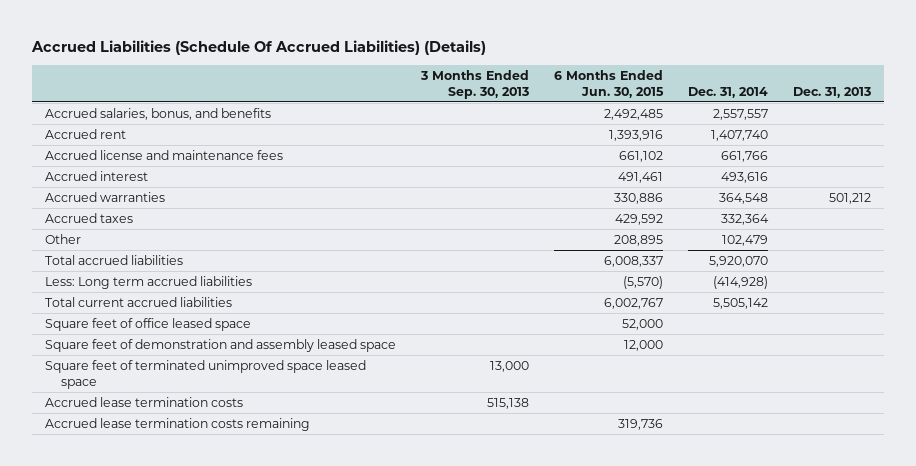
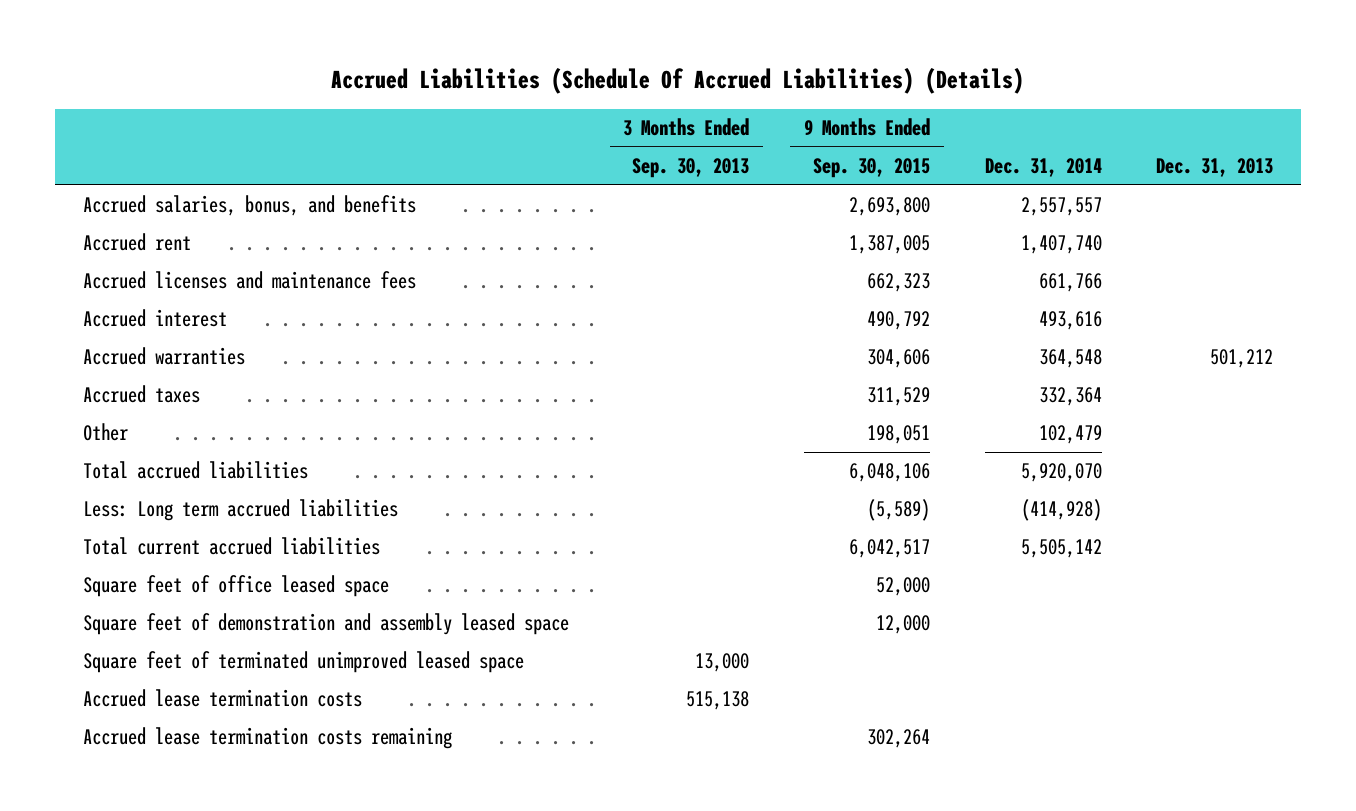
- | 3 Months Ended Sep. 30, 2013 | 6 Months Ended Jun. 30, 2015 | Dec. 31, 2014 | Dec. 31, 2013
+ | 3 Months Ended Sep. 30, 2013 | 9 Months Ended Sep. 30, 2015 | Dec. 31, 2014 | Dec. 31, 2013
- Accrued license and maintenance fees | | 661,102 | 661,766 |
+ Accrued licenses and maintenance fees | | 662,323 | 661,766 |
- Square feet of terminated unimproved space leased space | 13,000 | | |
+ Square feet of terminated unimproved leased space | 13,000 | | |

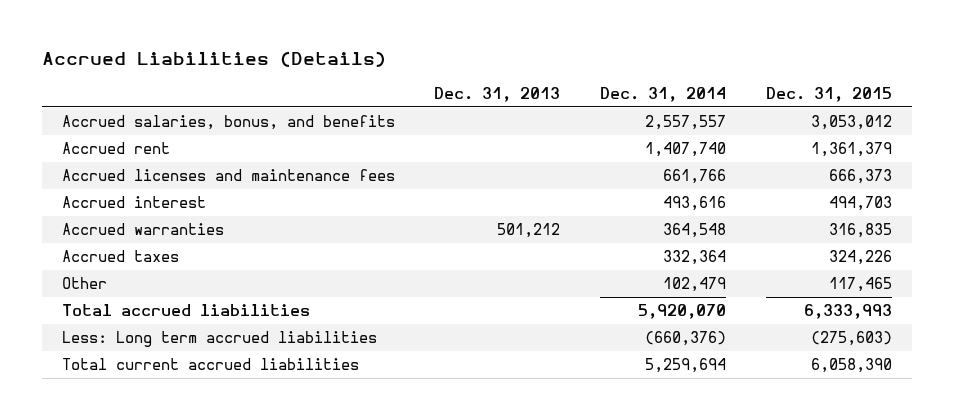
- Accrued Liabilities (Schedule Of Accrued Liabilities) (Details)
+ Accrued Liabilities (Details)
- | 3 Months Ended Sep. 30, 2013 | 9 Months Ended Sep. 30, 2015 | Dec. 31, 2014 | Dec. 31, 2013
+ | Dec. 31, 2013 | Dec. 31, 2014 | Dec. 31, 2015
- Less: Long term accrued liabilities | | (5,589) | (414,928) |
- Total current accrued liabilities | | 6,042,517 | 5,505,142 |
- Square feet of office leased space | | 52,000 | |
- Square feet of demonstration and assembly leased space | | 12,000 | |
- Square feet of terminated unimproved leased space | 13,000 | | |
- Accrued lease termination costs | 515,138 | | |
- Accrued lease termination costs remaining | | 302,264 | |
+ Less: Long term accrued liabilities | | (660,376) | (275,603)
+ Total current accrued liabilities | | 5,259,694 | 6,058,390

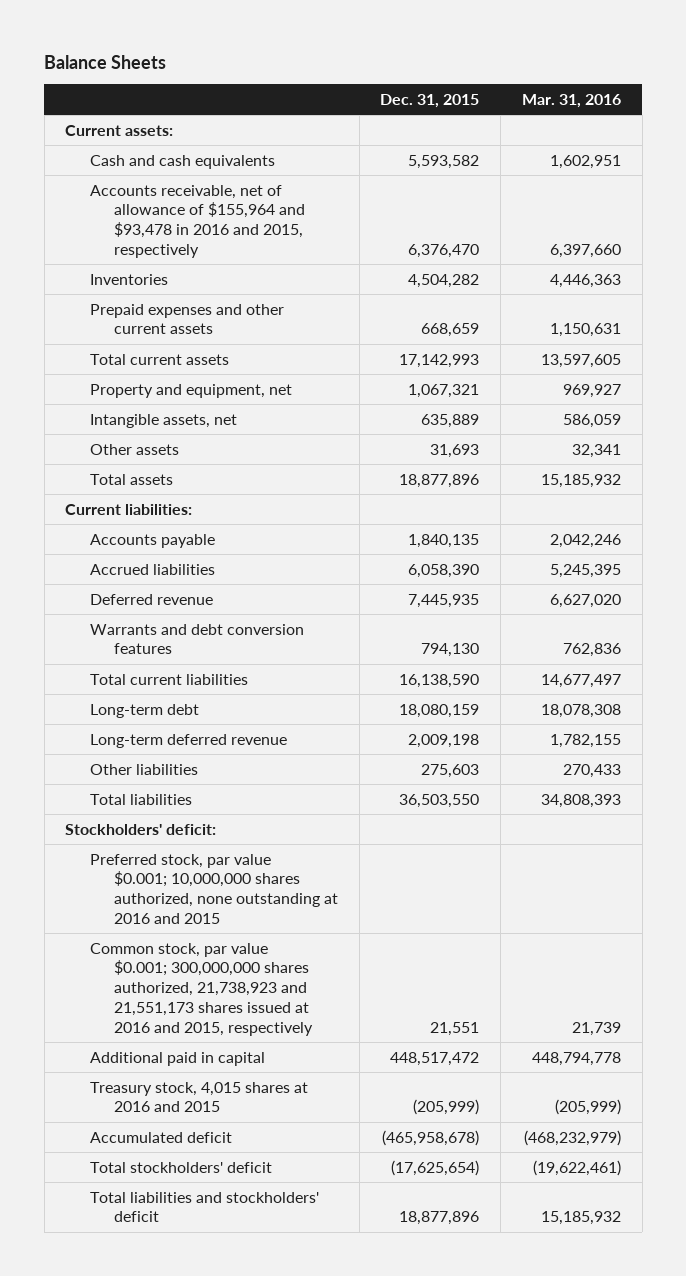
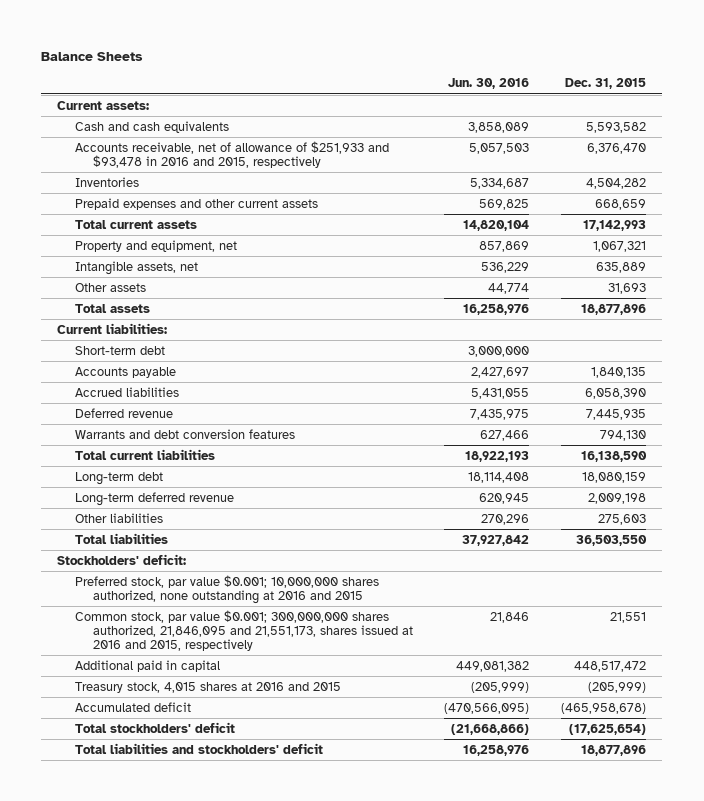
- | Dec. 31, 2015 | Mar. 31, 2016
+ | Jun. 30, 2016 | Dec. 31, 2015
- Accounts receivable, net of allowance of $155,964 and $93,478 in 2016 and 2015, respectively | 6,376,470 | 6,397,660
+ Accounts receivable, net of allowance of $251,933 and $93,478 in 2016 and 2015, respectively | 5,057,503 | 6,376,470
+ Short-term debt | 3,000,000 |
- Common stock, par value $0.001; 300,000,000 shares authorized, 21,738,923 and 21,551,173 shares issued at 2016 and 2015, respectively | 21,551 | 21,739
+ Common stock, par value $0.001; 300,000,000 shares authorized, 21,846,095 and 21,551,173, shares issued at 2016 and 2015, respectively | 21,846 | 21,551

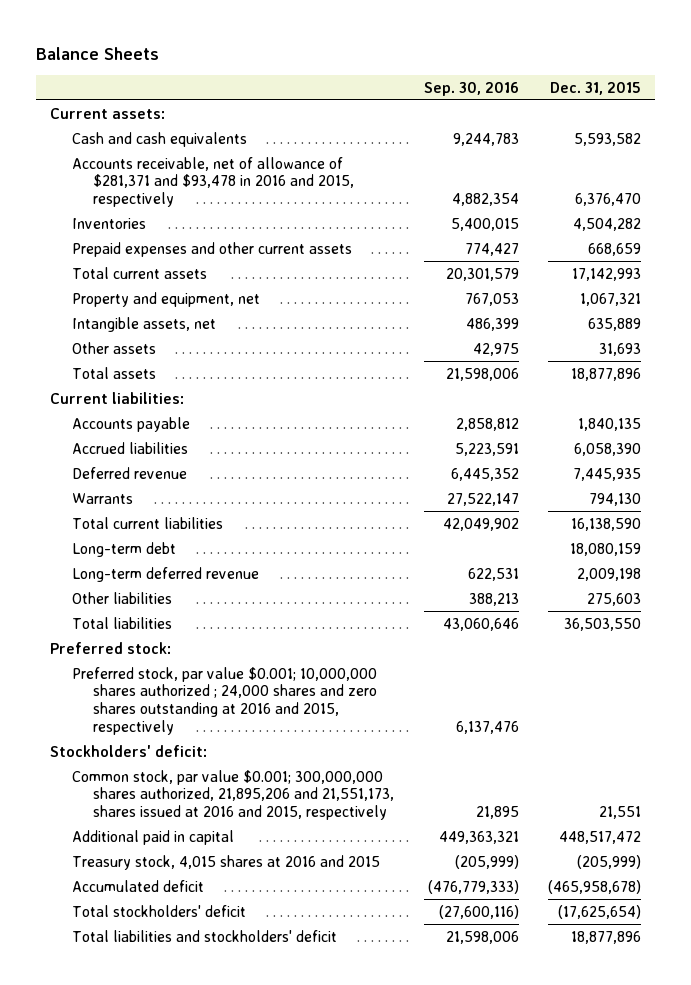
- | Jun. 30, 2016 | Dec. 31, 2015
+ | Sep. 30, 2016 | Dec. 31, 2015
- Accounts receivable, net of allowance of $251,933 and $93,478 in 2016 and 2015, respectively | 5,057,503 | 6,376,470
+ Accounts receivable, net of allowance of $281,371 and $93,478 in 2016 and 2015, respectively | 4,882,354 | 6,376,470
- Short-term debt | 3,000,000 |
- Warrants and debt conversion features | 627,466 | 794,130
+ Warrants | 27,522,147 | 794,130
+ Preferred stock:
+ Preferred stock, par value $0.001; 10,000,000 shares authorized ; 24,000 shares and zero shares outstanding at 2016 and 2015, respectively | 6,137,476 |
- Preferred stock, par value $0.001; 10,000,000 shares authorized, none outstanding at 2016 and 2015
- Common stock, par value $0.001; 300,000,000 shares authorized, 21,846,095 and 21,551,173, shares issued at 2016 and 2015, respectively | 21,846 | 21,551
+ Common stock, par value $0.001; 300,000,000 shares authorized, 21,895,206 and 21,551,173, shares issued at 2016 and 2015, respectively | 21,895 | 21,551

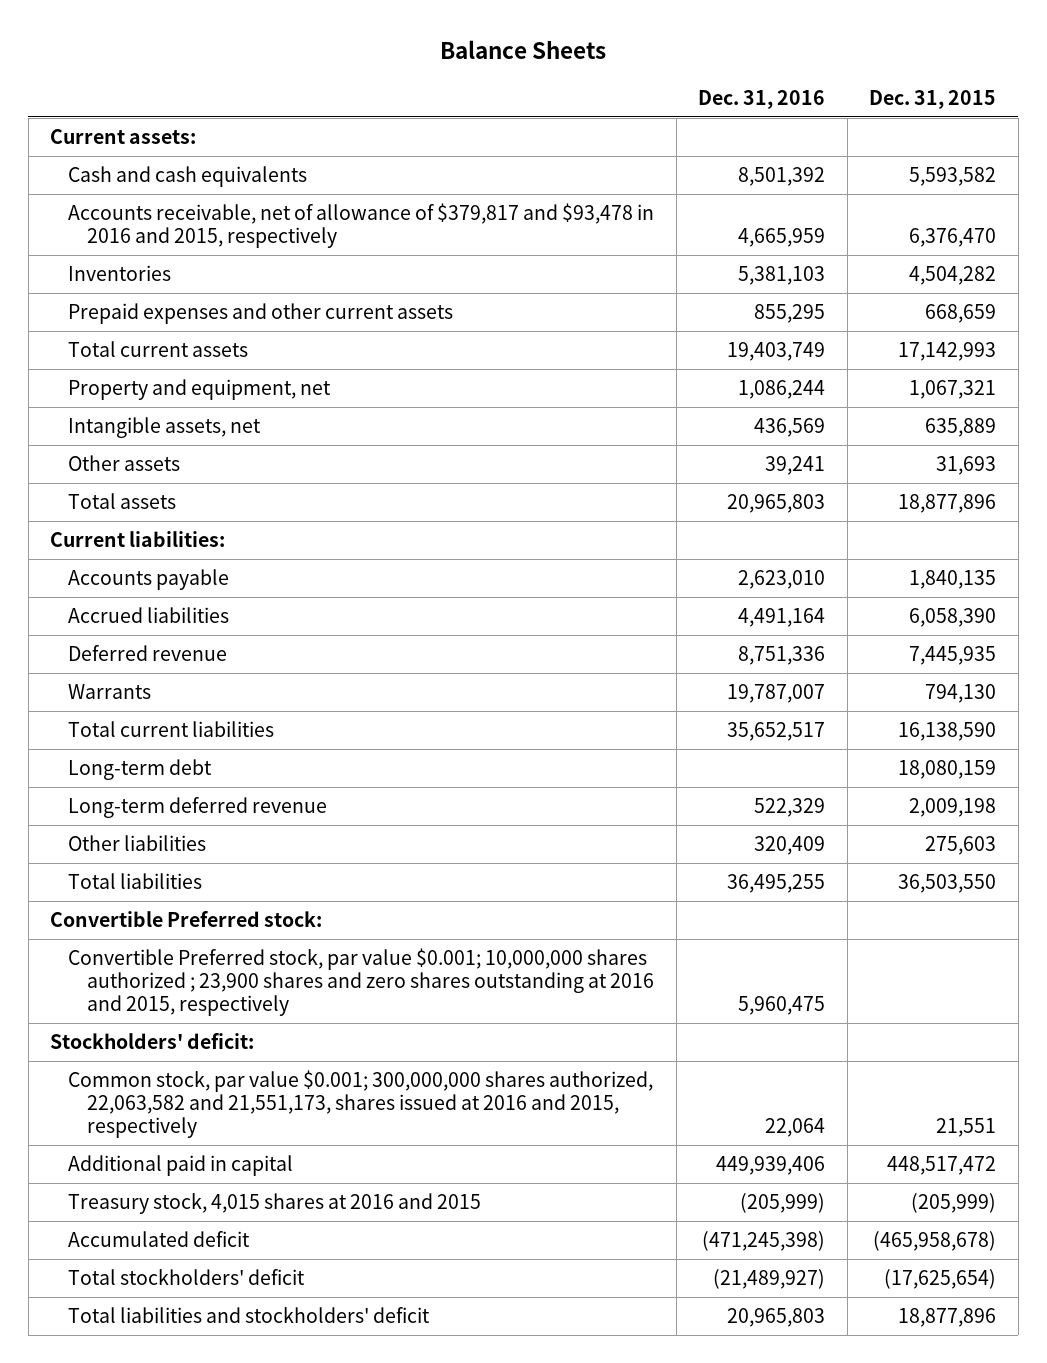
- | Sep. 30, 2016 | Dec. 31, 2015
+ | Dec. 31, 2016 | Dec. 31, 2015
- Accounts receivable, net of allowance of $281,371 and $93,478 in 2016 and 2015, respectively | 4,882,354 | 6,376,470
+ Accounts receivable, net of allowance of $379,817 and $93,478 in 2016 and 2015, respectively | 4,665,959 | 6,376,470
- Preferred stock:
- Preferred stock, par value $0.001; 10,000,000 shares authorized ; 24,000 shares and zero shares outstanding at 2016 and 2015, respectively | 6,137,476 |
+ Convertible Preferred stock:
+ Convertible Preferred stock, par value $0.001; 10,000,000 shares authorized ; 23,900 shares and zero shares outstanding at 2016 and 2015, respectively | 5,960,475 |
- Common stock, par value $0.001; 300,000,000 shares authorized, 21,895,206 and 21,551,173, shares issued at 2016 and 2015, respectively | 21,895 | 21,551
+ Common stock, par value $0.001; 300,000,000 shares authorized, 22,063,582 and 21,551,173, shares issued at 2016 and 2015, respectively | 22,064 | 21,551

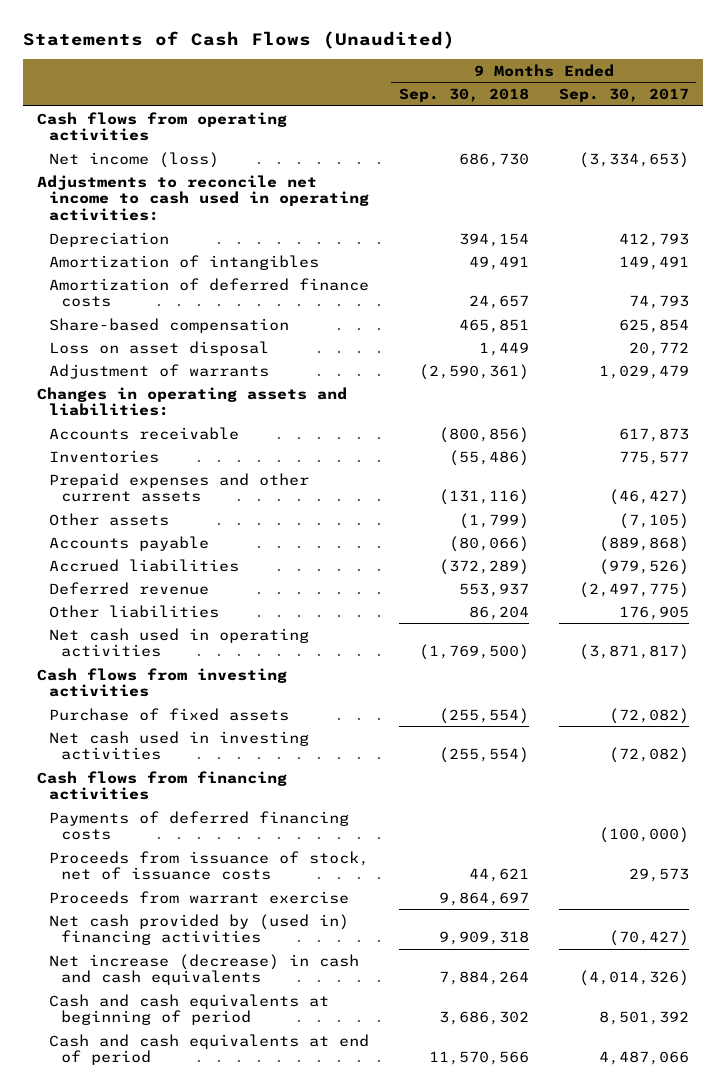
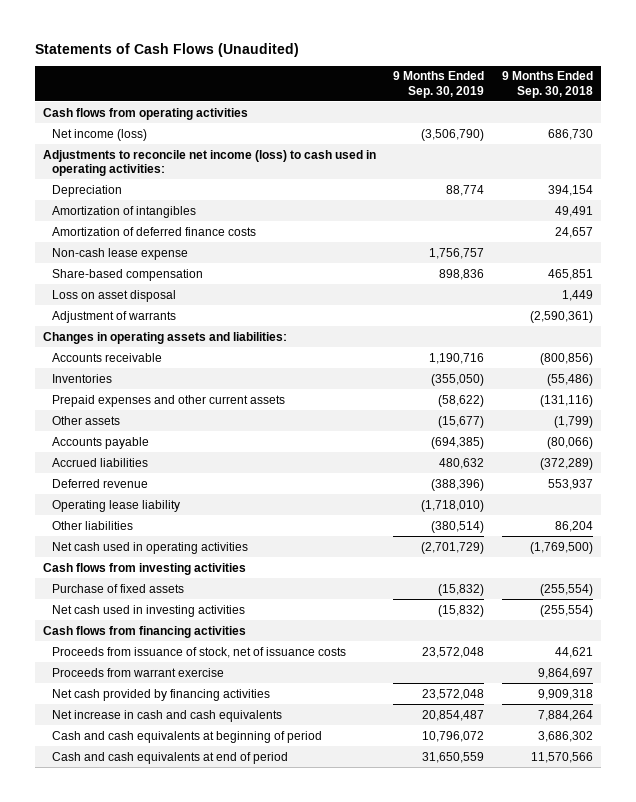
- | 9 Months Ended Sep. 30, 2018 | 9 Months Ended Sep. 30, 2017
+ | 9 Months Ended Sep. 30, 2019 | 9 Months Ended Sep. 30, 2018
- Adjustments to reconcile net income to cash used in operating activities:
+ Adjustments to reconcile net income (loss) to cash used in operating activities:
+ Non-cash lease expense | 1,756,757 |
+ Operating lease liability | (1,718,010) |
- Payments of deferred financing costs | | (100,000)
- Net cash provided by (used in) financing activities | 9,909,318 | (70,427)
- Net increase (decrease) in cash and cash equivalents | 7,884,264 | (4,014,326)
+ Net cash provided by financing activities | 23,572,048 | 9,909,318
+ Net increase in cash and cash equivalents | 20,854,487 | 7,884,264

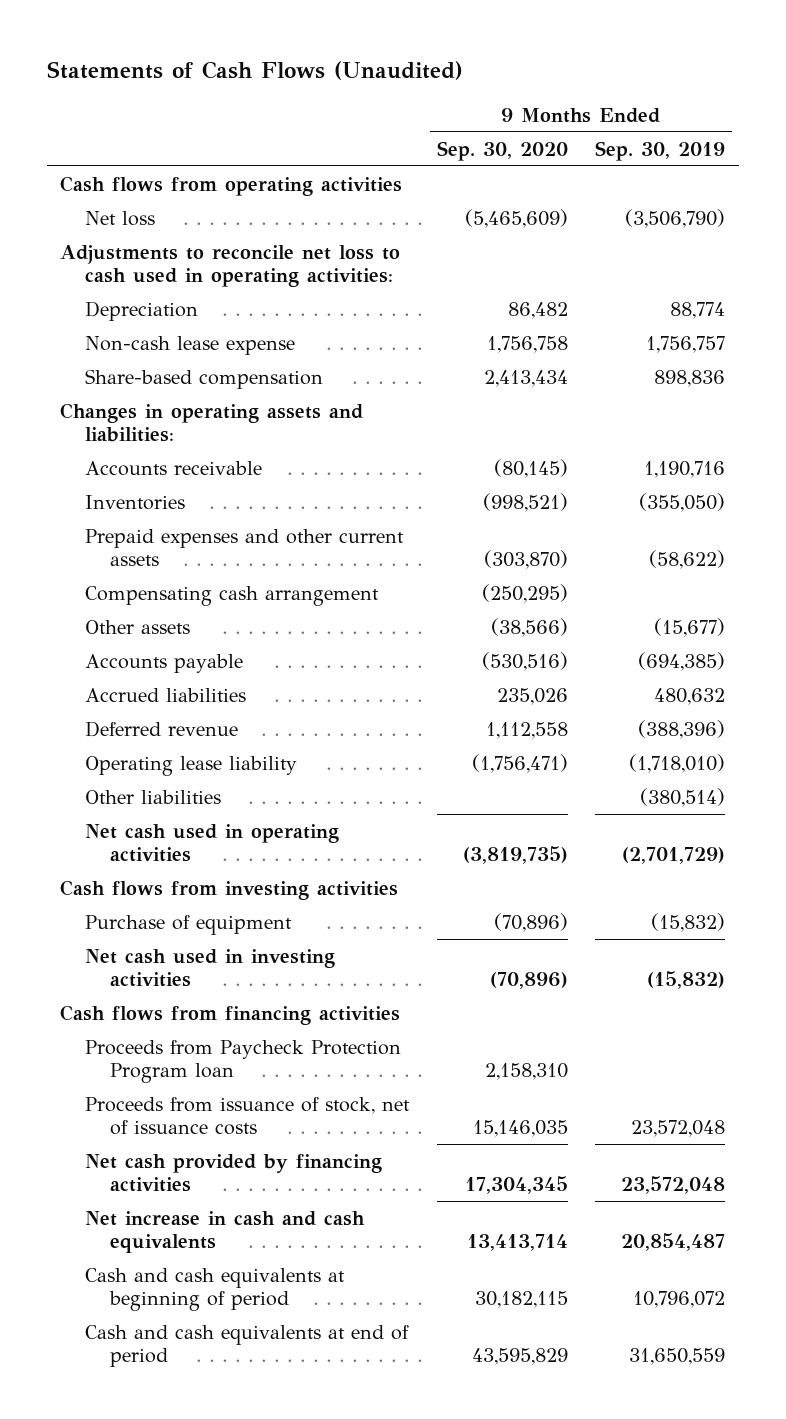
- | 9 Months Ended Sep. 30, 2019 | 9 Months Ended Sep. 30, 2018
+ | 9 Months Ended Sep. 30, 2020 | 9 Months Ended Sep. 30, 2019
- Net income (loss) | (3,506,790) | 686,730
- Adjustments to reconcile net income (loss) to cash used in operating activities:
+ Net loss | (5,465,609) | (3,506,790)
+ Adjustments to reconcile net loss to cash used in operating activities:
- Amortization of intangibles | | 49,491
- Amortization of deferred finance costs | | 24,657
- Loss on asset disposal | | 1,449
- Adjustment of warrants | | (2,590,361)
+ Compensating cash arrangement | (250,295) |
- Purchase of fixed assets | (15,832) | (255,554)
+ Purchase of equipment | (70,896) | (15,832)
+ Proceeds from Paycheck Protection Program loan | 2,158,310 |
- Proceeds from warrant exercise | | 9,864,697

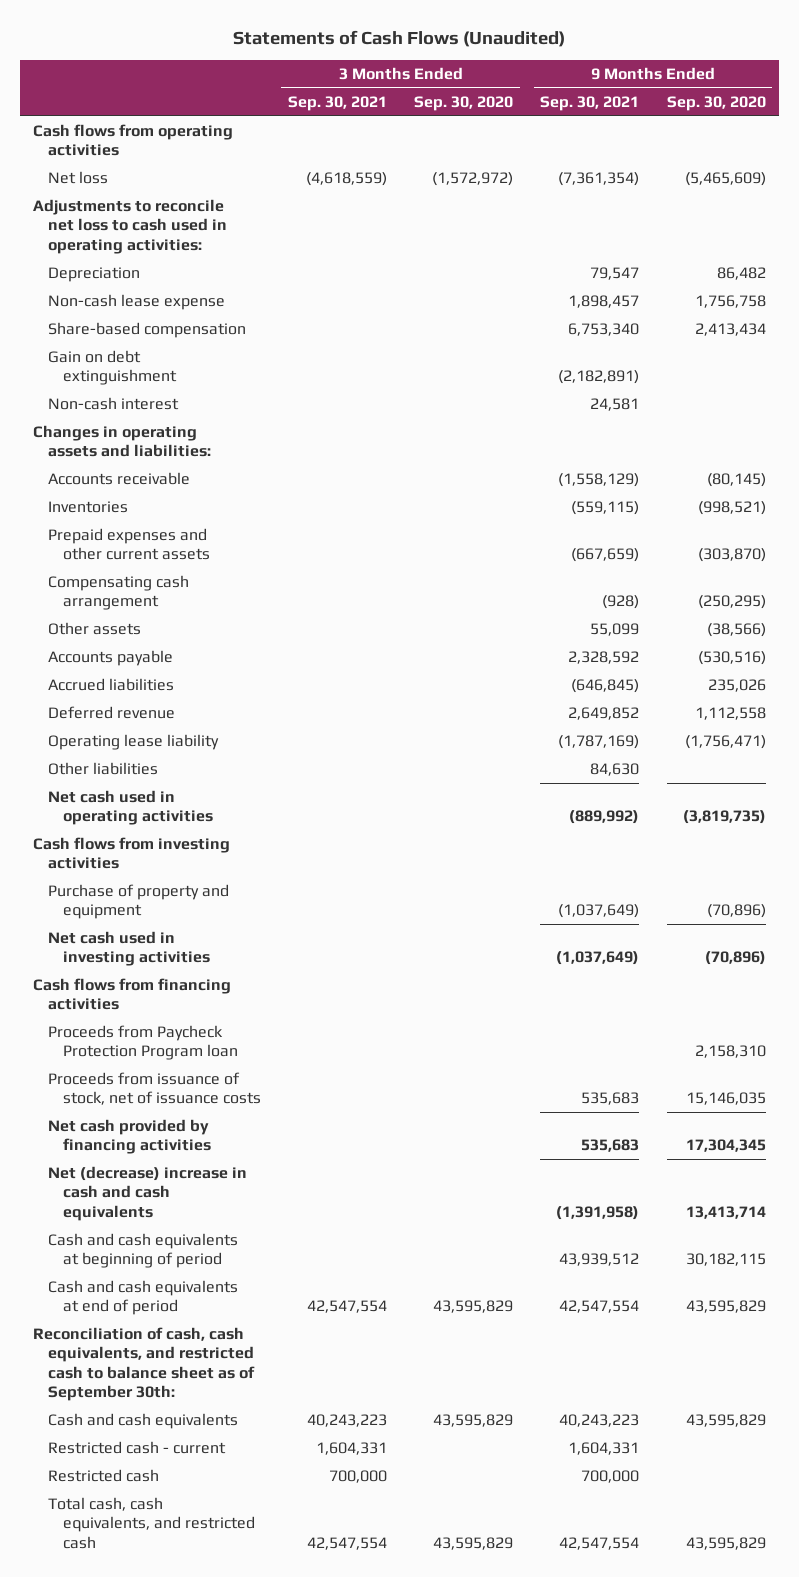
- | 9 Months Ended Sep. 30, 2020 | 9 Months Ended Sep. 30, 2019
+ | 3 Months Ended Sep. 30, 2021 | 3 Months Ended Sep. 30, 2020 | 9 Months Ended Sep. 30, 2021 | 9 Months Ended Sep. 30, 2020
+ Gain on debt extinguishment | | | (2,182,891) |
+ Non-cash interest | | | 24,581 |
- Purchase of equipment | (70,896) | (15,832)
+ Purchase of property and equipment | | | (1,037,649) | (70,896)
- Net increase in cash and cash equivalents | 13,413,714 | 20,854,487
+ Net (decrease) increase in cash and cash equivalents | | | (1,391,958) | 13,413,714
+ Reconciliation of cash, cash equivalents, and restricted cash to balance sheet as of September 30th:
+ Cash and cash equivalents | 40,243,223 | 43,595,829 | 40,243,223 | 43,595,829
+ Restricted cash - current | 1,604,331 | | 1,604,331 |
+ Restricted cash | 700,000 | | 700,000 |
+ Total cash, cash equivalents, and restricted cash | 42,547,554 | 43,595,829 | 42,547,554 | 43,595,829

